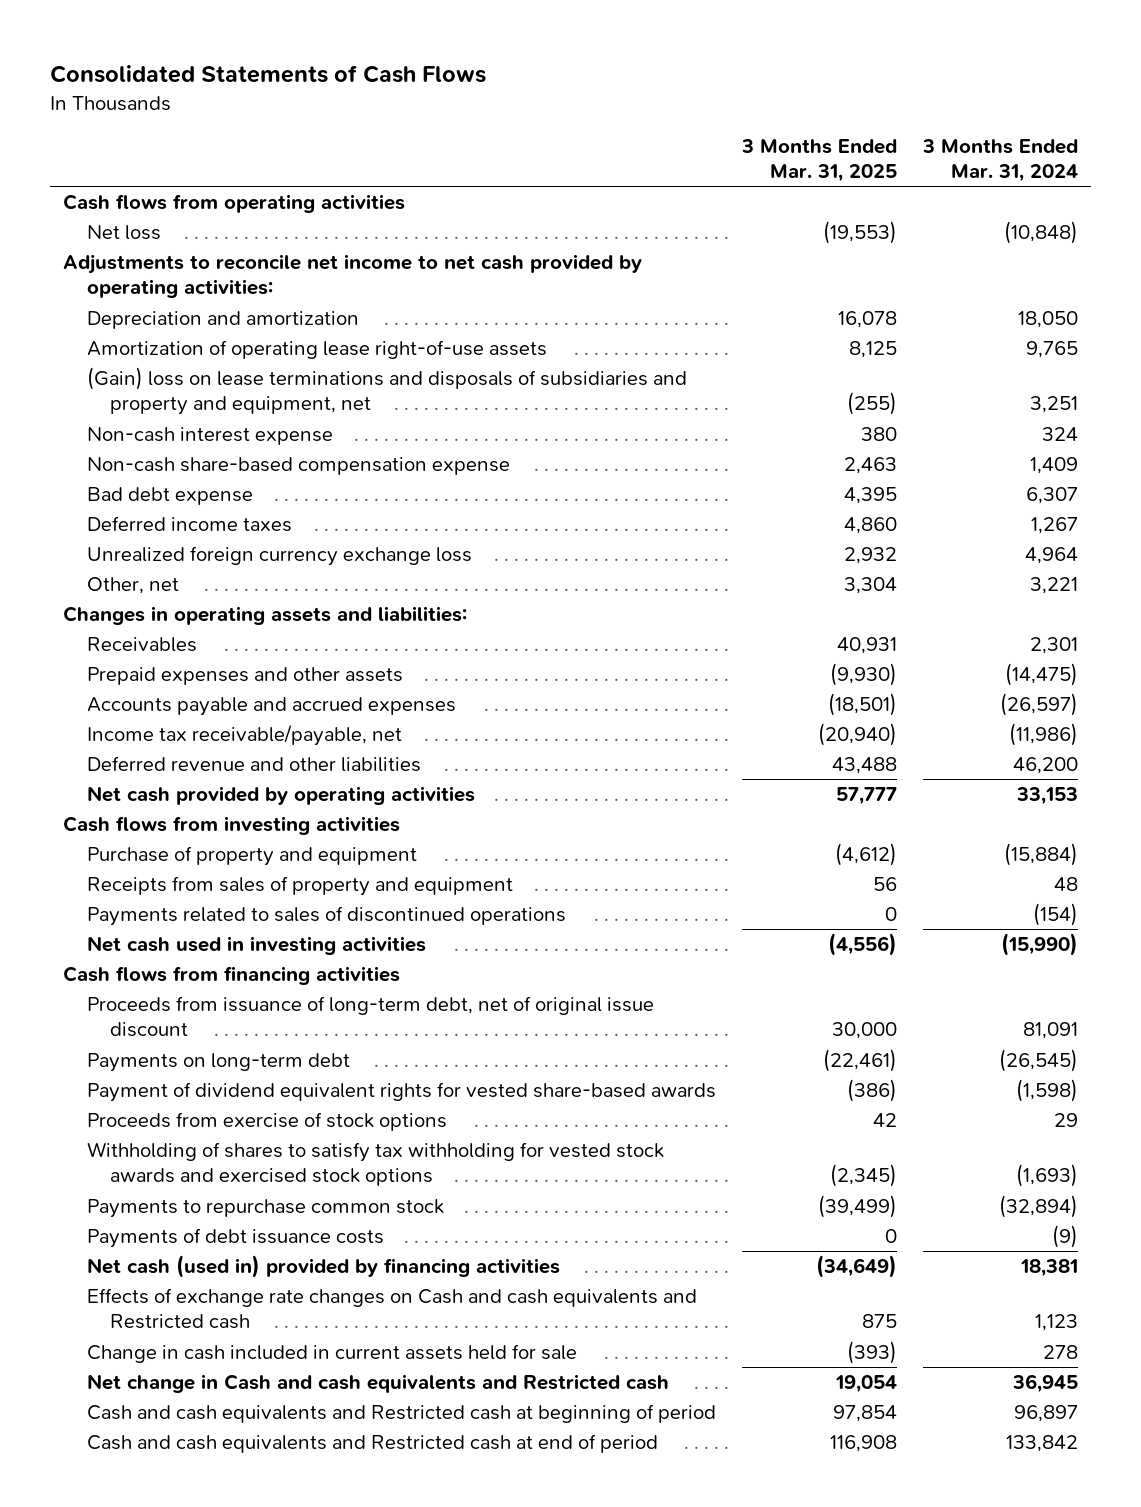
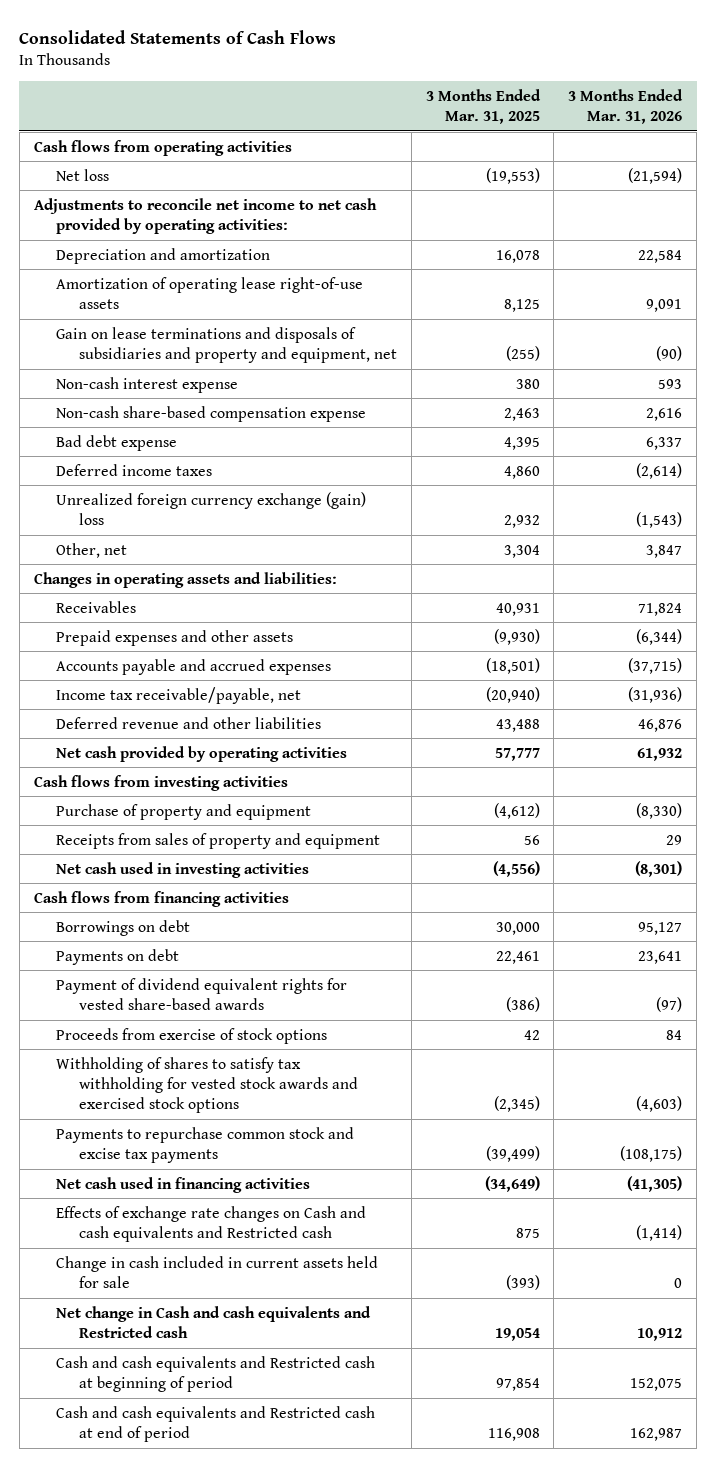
- | 3 Months Ended Mar. 31, 2025 | 3 Months Ended Mar. 31, 2024
+ | 3 Months Ended Mar. 31, 2025 | 3 Months Ended Mar. 31, 2026
- (Gain) loss on lease terminations and disposals of subsidiaries and property and equipment, net | (255) | 3,251
+ Gain on lease terminations and disposals of subsidiaries and property and equipment, net | (255) | (90)
- Unrealized foreign currency exchange loss | 2,932 | 4,964
+ Unrealized foreign currency exchange (gain) loss | 2,932 | (1,543)
- Payments related to sales of discontinued operations | 0 | (154)
- Proceeds from issuance of long-term debt, net of original issue discount | 30,000 | 81,091
- Payments on long-term debt | (22,461) | (26,545)
+ Borrowings on debt | 30,000 | 95,127
+ Payments on debt | 22,461 | 23,641
- Payments to repurchase common stock | (39,499) | (32,894)
- Payments of debt issuance costs | 0 | (9)
- Net cash (used in) provided by financing activities | (34,649) | 18,381
+ Payments to repurchase common stock and excise tax payments | (39,499) | (108,175)
+ Net cash used in financing activities | (34,649) | (41,305)

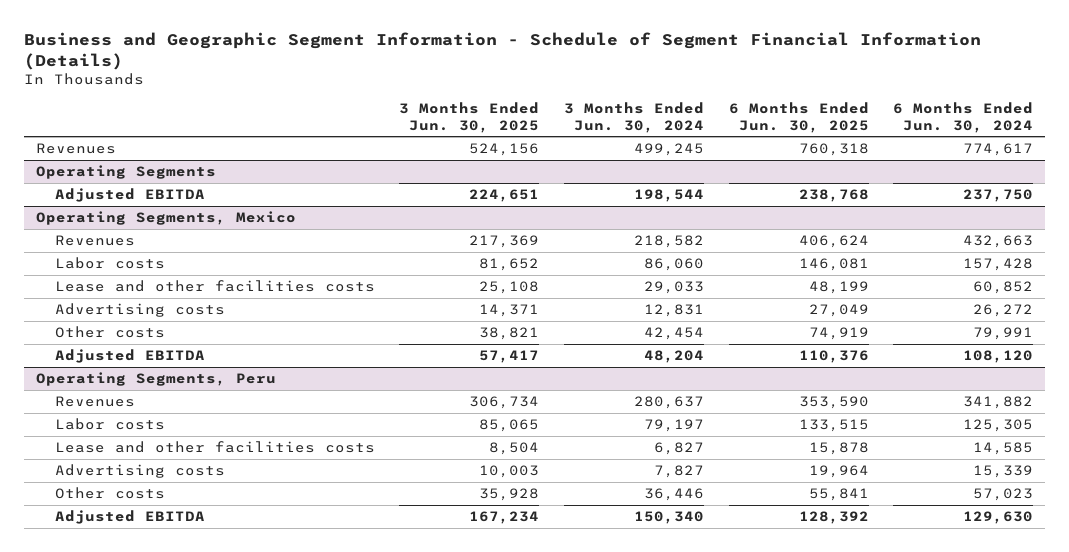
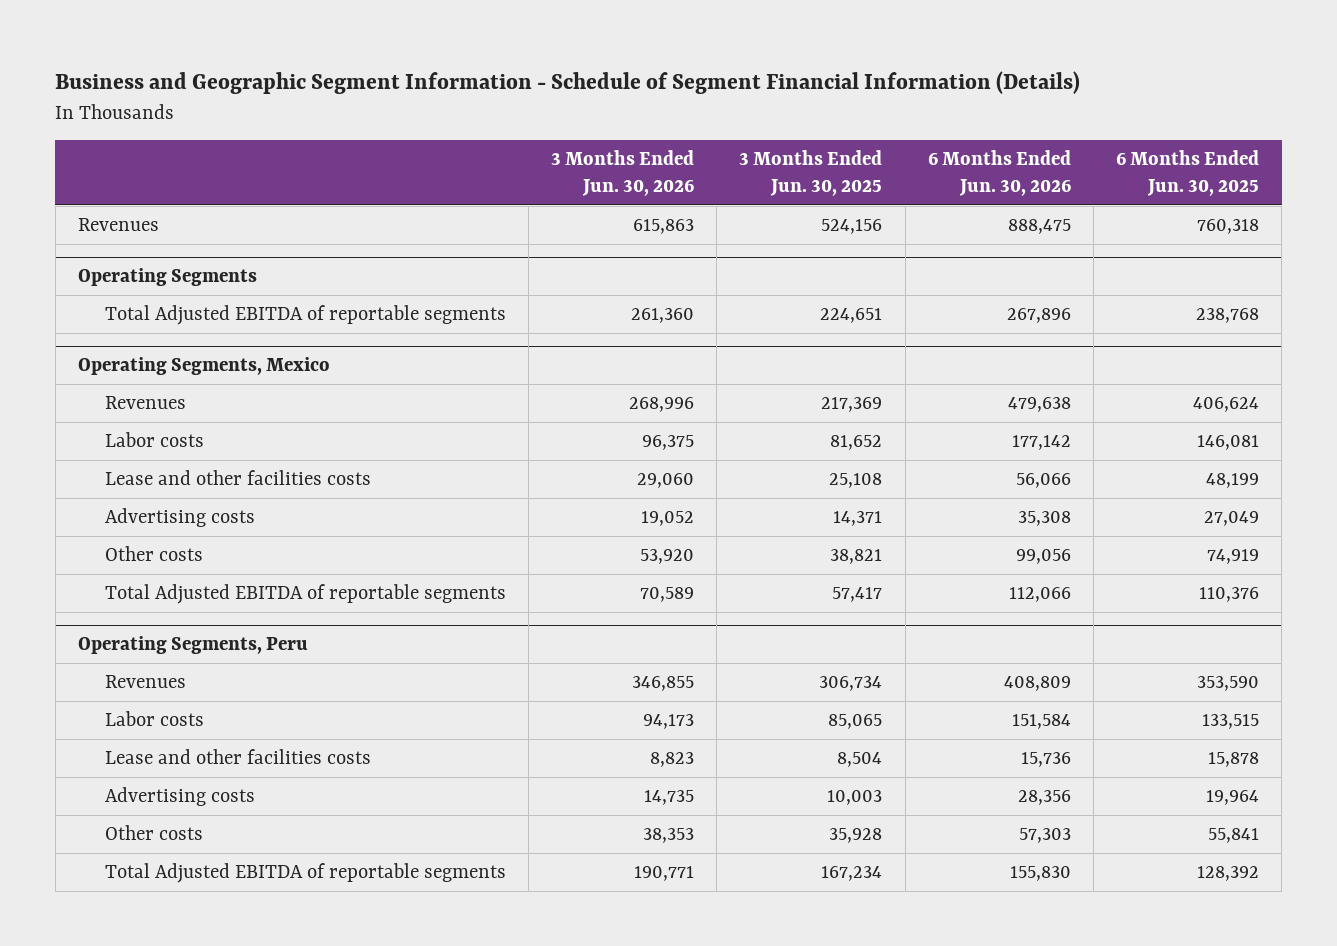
- | 3 Months Ended Jun. 30, 2025 | 3 Months Ended Jun. 30, 2024 | 6 Months Ended Jun. 30, 2025 | 6 Months Ended Jun. 30, 2024
+ | 3 Months Ended Jun. 30, 2026 | 3 Months Ended Jun. 30, 2025 | 6 Months Ended Jun. 30, 2026 | 6 Months Ended Jun. 30, 2025
@ Operating Segments
- Adjusted EBITDA | 224,651 | 198,544 | 238,768 | 237,750
+ Total Adjusted EBITDA of reportable segments | 261,360 | 224,651 | 267,896 | 238,768
@ Operating Segments, Mexico
- Adjusted EBITDA | 57,417 | 48,204 | 110,376 | 108,120
+ Total Adjusted EBITDA of reportable segments | 70,589 | 57,417 | 112,066 | 110,376
@ Operating Segments, Peru
- Adjusted EBITDA | 167,234 | 150,340 | 128,392 | 129,630
+ Total Adjusted EBITDA of reportable segments | 190,771 | 167,234 | 155,830 | 128,392

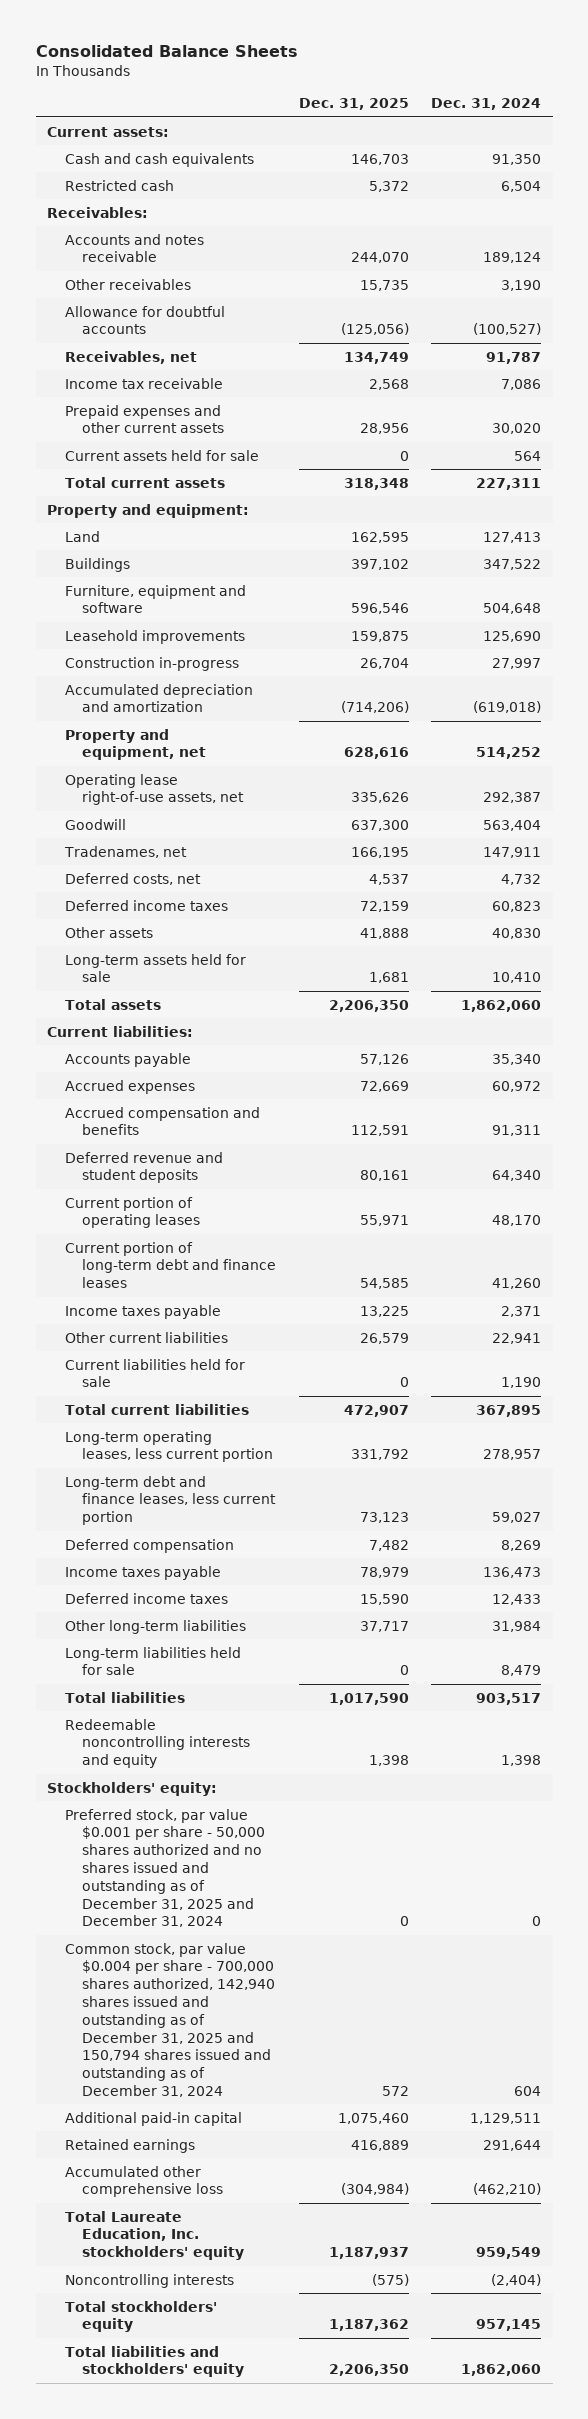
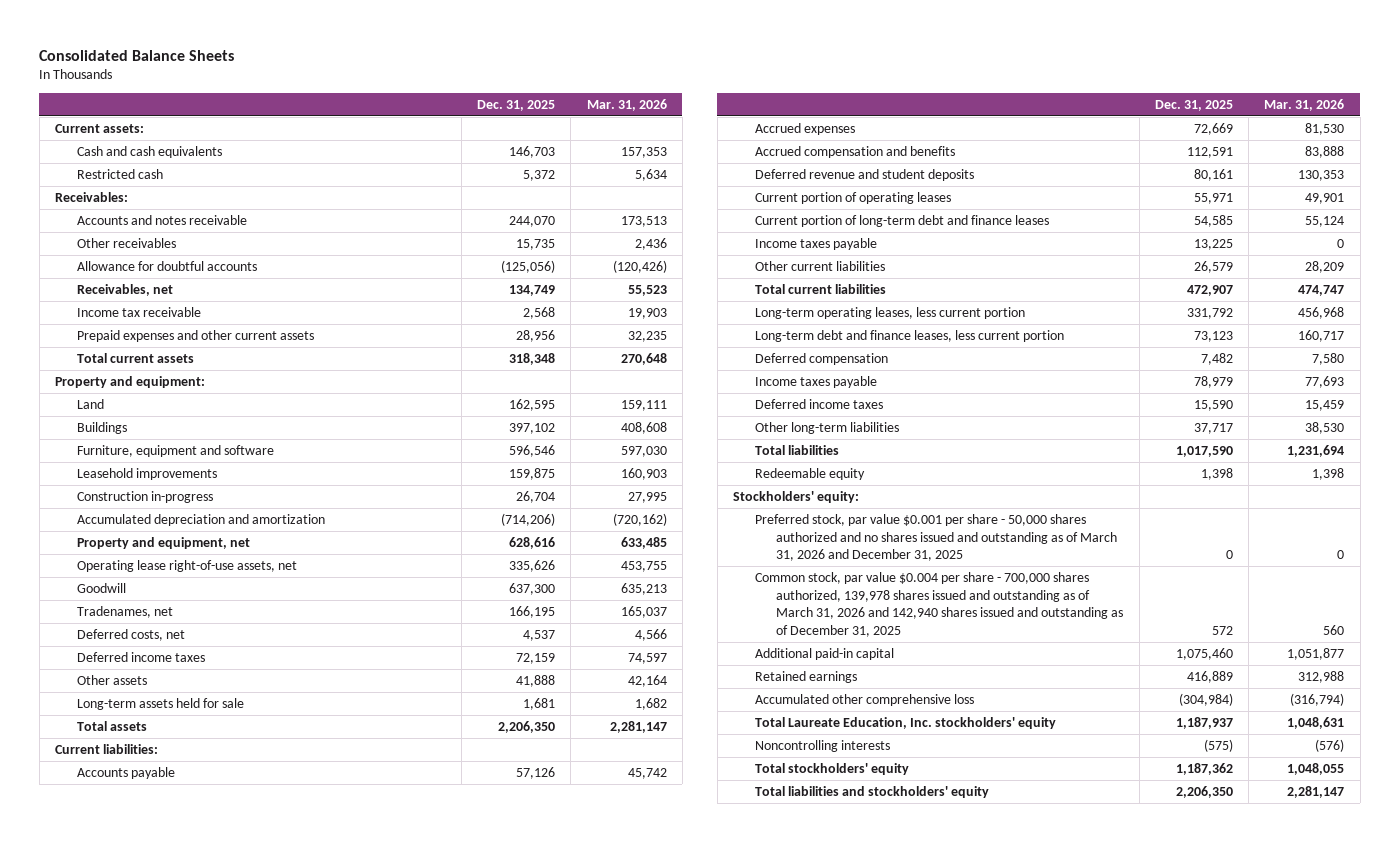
- | Dec. 31, 2025 | Dec. 31, 2024
+ | Dec. 31, 2025 | Mar. 31, 2026
- Current assets held for sale | 0 | 564
- Current liabilities held for sale | 0 | 1,190
- Long-term liabilities held for sale | 0 | 8,479
- Redeemable noncontrolling interests and equity | 1,398 | 1,398
+ Redeemable equity | 1,398 | 1,398
- Preferred stock, par value $0.001 per share - 50,000 shares authorized and no shares issued and outstanding as of December 31, 2025 and December 31, 2024 | 0 | 0
- Common stock, par value $0.004 per share - 700,000 shares authorized, 142,940 shares issued and outstanding as of December 31, 2025 and 150,794 shares issued and outstanding as of December 31, 2024 | 572 | 604
+ Preferred stock, par value $0.001 per share - 50,000 shares authorized and no shares issued and outstanding as of March 31, 2026 and December 31, 2025 | 0 | 0
+ Common stock, par value $0.004 per share - 700,000 shares authorized, 139,978 shares issued and outstanding as of March 31, 2026 and 142,940 shares issued and outstanding as of December 31, 2025 | 572 | 560

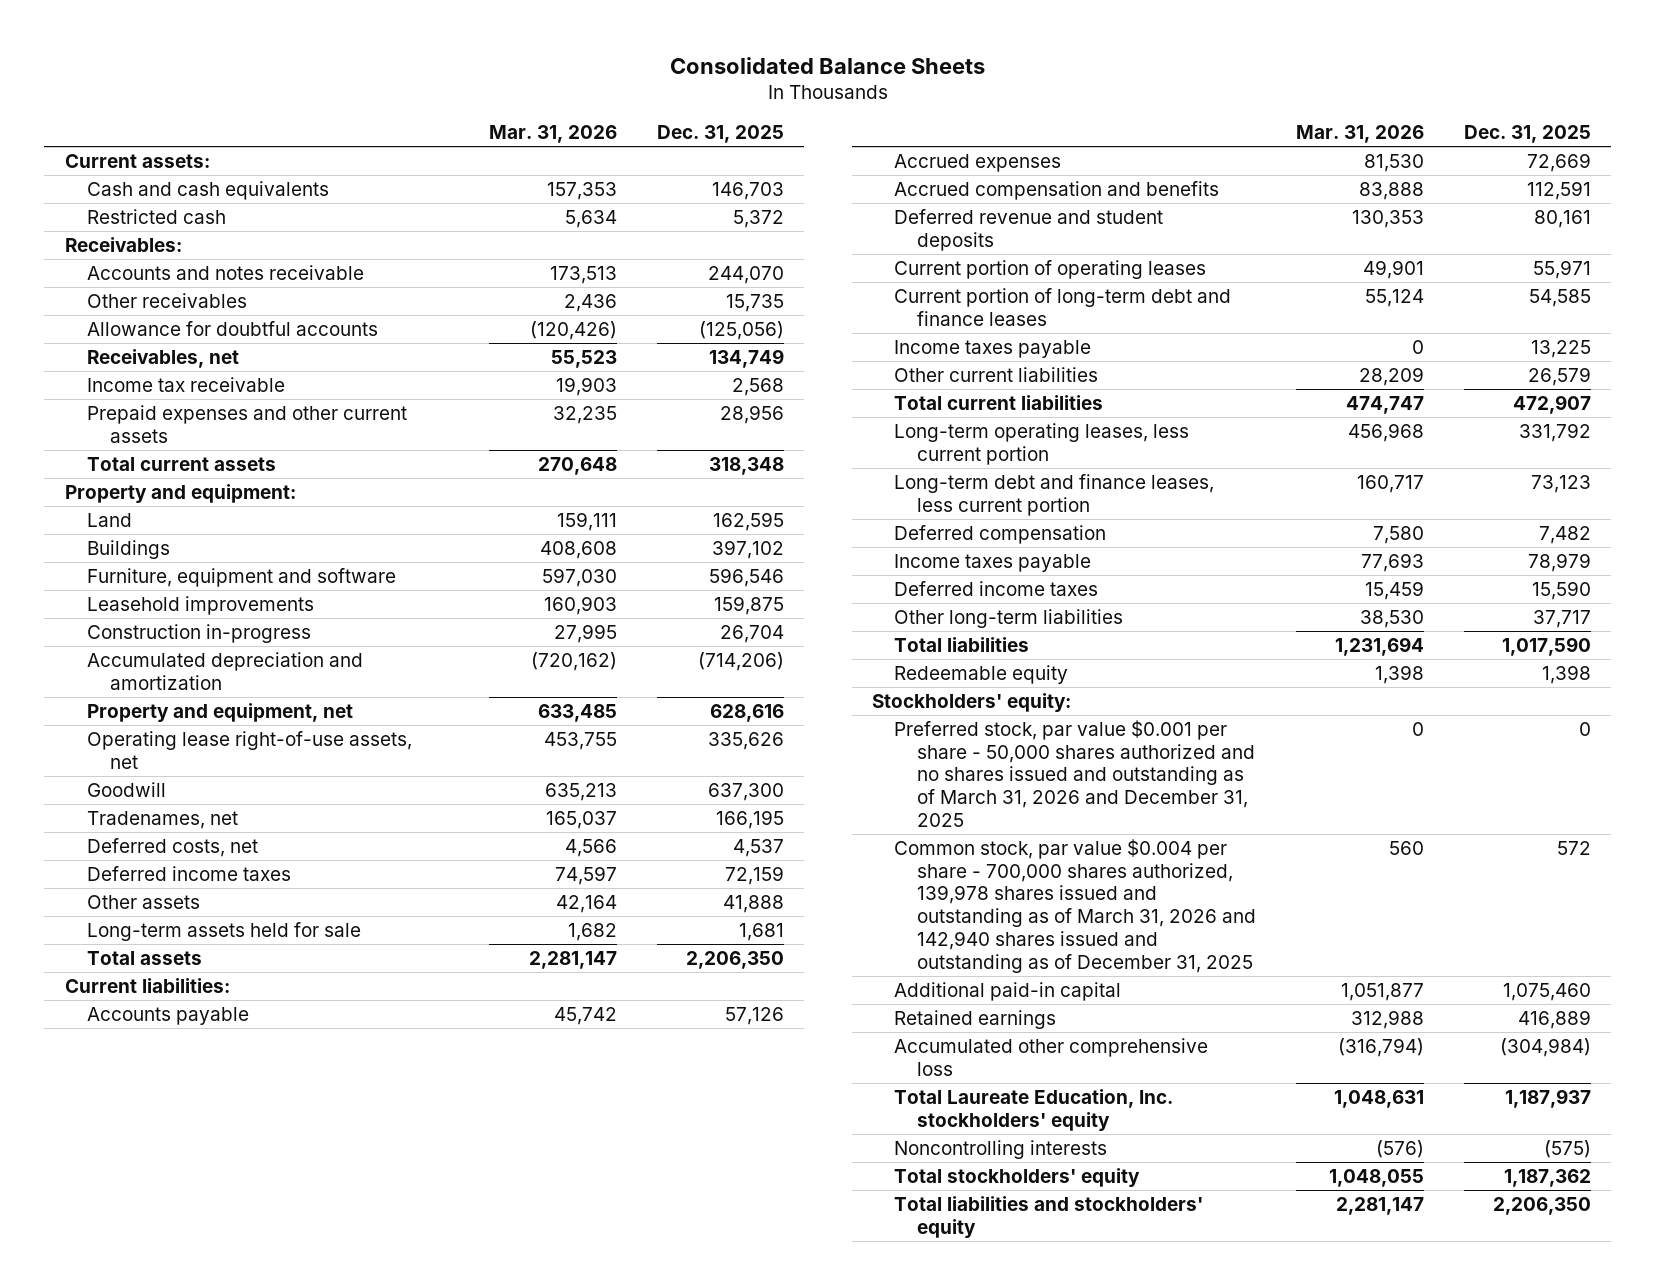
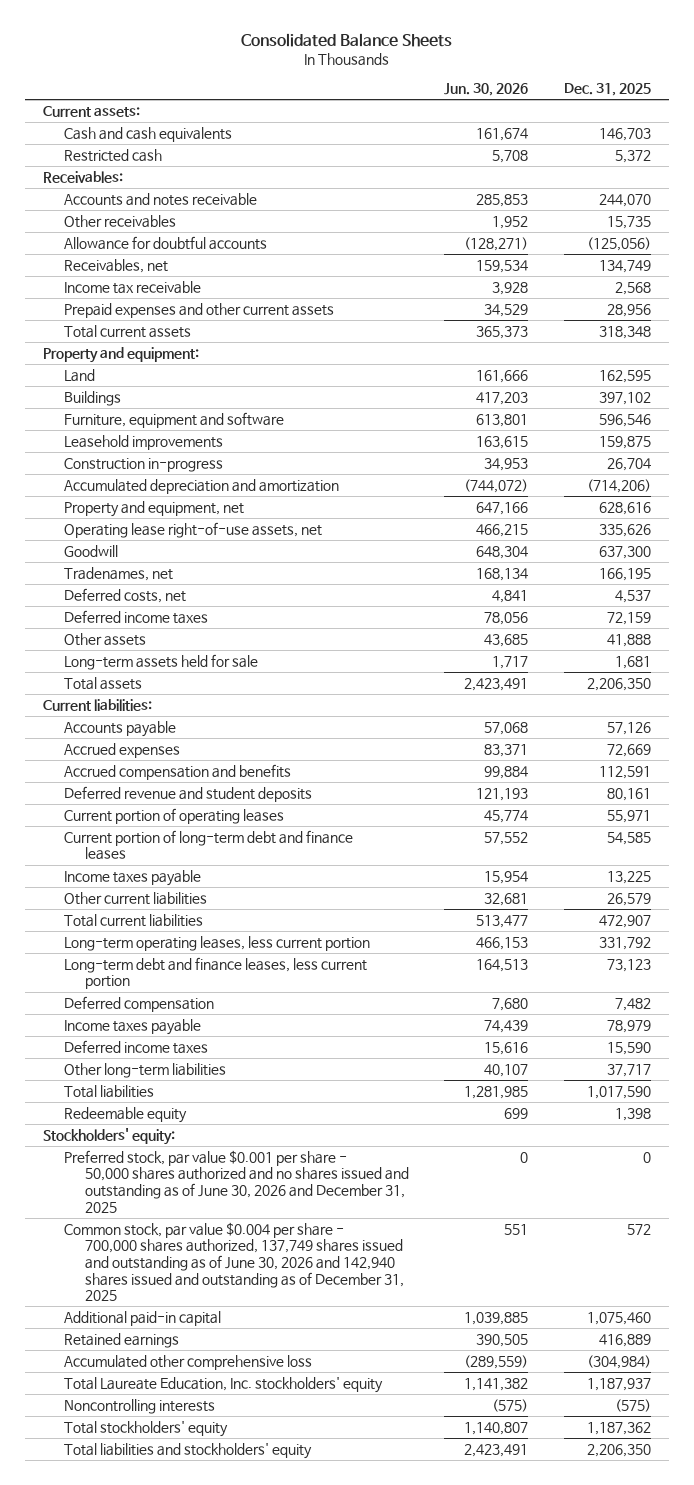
- | Mar. 31, 2026 | Dec. 31, 2025
+ | Jun. 30, 2026 | Dec. 31, 2025
- Preferred stock, par value $0.001 per share - 50,000 shares authorized and no shares issued and outstanding as of March 31, 2026 and December 31, 2025 | 0 | 0
- Common stock, par value $0.004 per share - 700,000 shares authorized, 139,978 shares issued and outstanding as of March 31, 2026 and 142,940 shares issued and outstanding as of December 31, 2025 | 560 | 572
+ Preferred stock, par value $0.001 per share - 50,000 shares authorized and no shares issued and outstanding as of June 30, 2026 and December 31, 2025 | 0 | 0
+ Common stock, par value $0.004 per share - 700,000 shares authorized, 137,749 shares issued and outstanding as of June 30, 2026 and 142,940 shares issued and outstanding as of December 31, 2025 | 551 | 572

